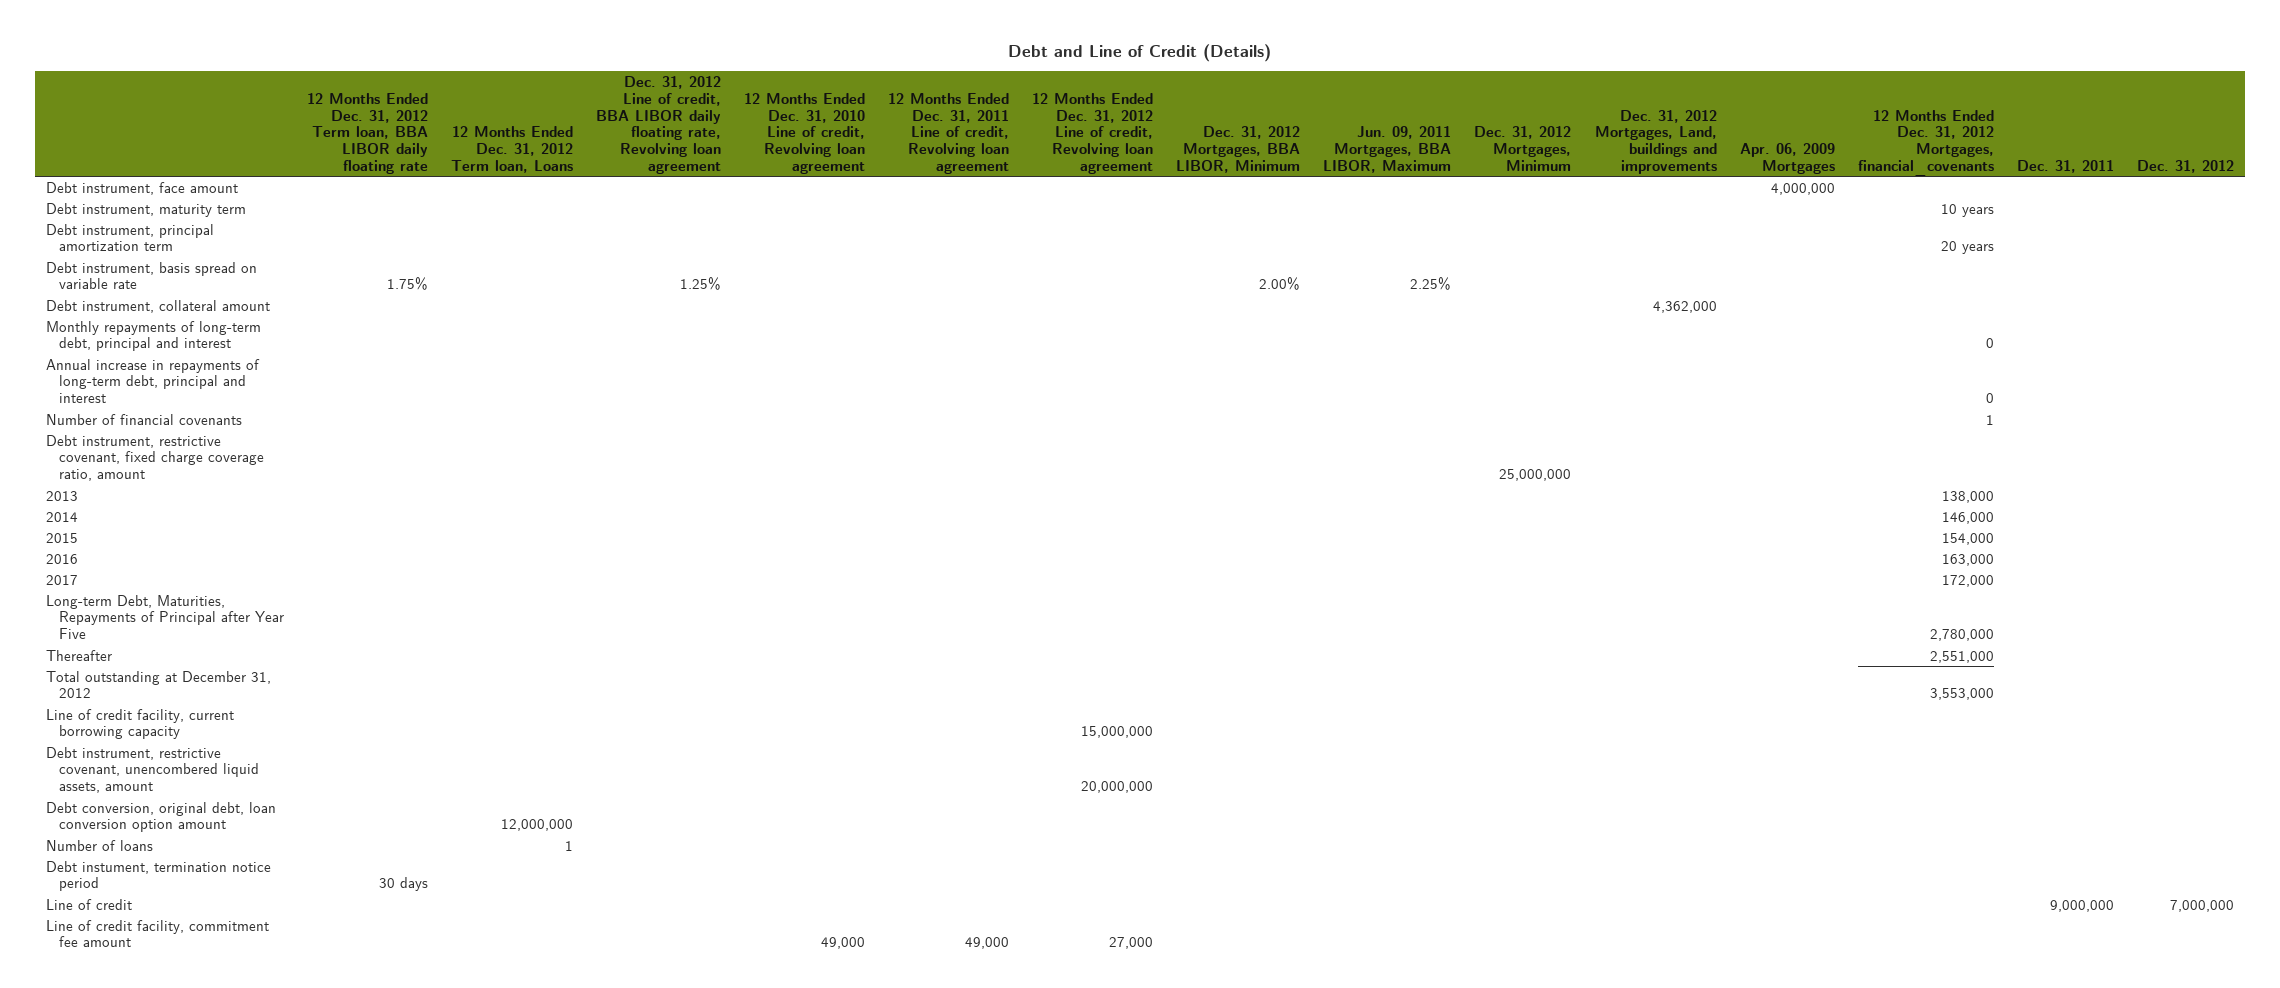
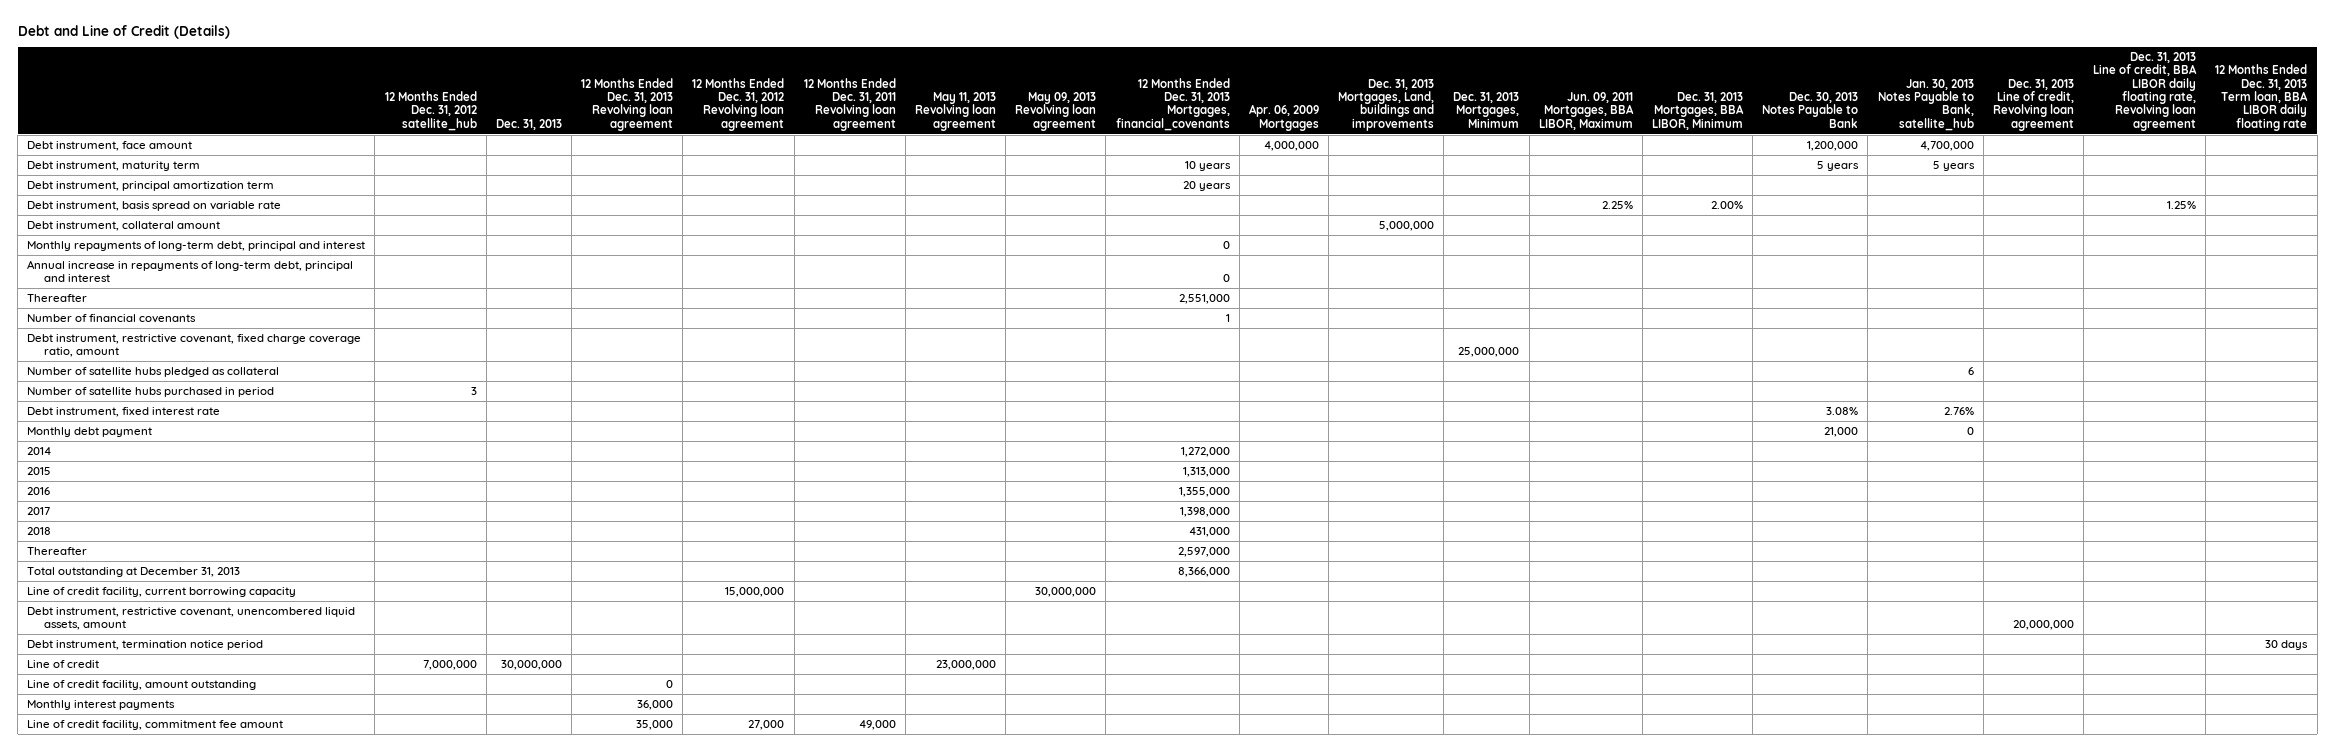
- | 12 Months Ended Dec. 31, 2012 Term loan, BBA LIBOR daily floating rate | 12 Months Ended Dec. 31, 2012 Term loan, Loans | Dec. 31, 2012 Line of credit, BBA LIBOR daily floating rate, Revolving loan agreement | 12 Months Ended Dec. 31, 2010 Line of credit, Revolving loan agreement | 12 Months Ended Dec. 31, 2011 Line of credit, Revolving loan agreement | 12 Months Ended Dec. 31, 2012 Line of credit, Revolving loan agreement | Dec. 31, 2012 Mortgages, BBA LIBOR, Minimum | Jun. 09, 2011 Mortgages, BBA LIBOR, Maximum | Dec. 31, 2012 Mortgages, Minimum | Dec. 31, 2012 Mortgages, Land, buildings and improvements | Apr. 06, 2009 Mortgages | 12 Months Ended Dec. 31, 2012 Mortgages, financial_covenants | Dec. 31, 2011 | Dec. 31, 2012
+ | 12 Months Ended Dec. 31, 2012 satellite_hub | Dec. 31, 2013 | 12 Months Ended Dec. 31, 2013 Revolving loan agreement | 12 Months Ended Dec. 31, 2012 Revolving loan agreement | 12 Months Ended Dec. 31, 2011 Revolving loan agreement | May 11, 2013 Revolving loan agreement | May 09, 2013 Revolving loan agreement | 12 Months Ended Dec. 31, 2013 Mortgages, financial_covenants | Apr. 06, 2009 Mortgages | Dec. 31, 2013 Mortgages, Land, buildings and improvements | Dec. 31, 2013 Mortgages, Minimum | Jun. 09, 2011 Mortgages, BBA LIBOR, Maximum | Dec. 31, 2013 Mortgages, BBA LIBOR, Minimum | Dec. 30, 2013 Notes Payable to Bank | Jan. 30, 2013 Notes Payable to Bank, satellite_hub | Dec. 31, 2013 Line of credit, Revolving loan agreement | Dec. 31, 2013 Line of credit, BBA LIBOR daily floating rate, Revolving loan agreement | 12 Months Ended Dec. 31, 2013 Term loan, BBA LIBOR daily floating rate
+ Thereafter | | | | | | | | 2,551,000 | | | | | | | | | |
- 2013 | | | | | | | | | | | | 138,000 | |
+ Number of satellite hubs pledged as collateral | | | | | | | | | | | | | | | 6 | | |
+ Number of satellite hubs purchased in period | 3 | | | | | | | | | | | | | | | | |
+ Debt instrument, fixed interest rate | | | | | | | | | | | | | | 3.08% | 2.76% | | |
+ Monthly debt payment | | | | | | | | | | | | | | 21,000 | 0 | | |
- Long-term Debt, Maturities, Repayments of Principal after Year Five | | | | | | | | | | | | 2,780,000 | |
+ 2018 | | | | | | | | 431,000 | | | | | | | | | |
- Total outstanding at December 31, 2012 | | | | | | | | | | | | 3,553,000 | |
+ Total outstanding at December 31, 2013 | | | | | | | | 8,366,000 | | | | | | | | | |
- Debt conversion, original debt, loan conversion option amount | | 12,000,000 | | | | | | | | | | | |
- Number of loans | | 1 | | | | | | | | | | | |
- Debt instument, termination notice period | 30 days | | | | | | | | | | | | |
+ Debt instrument, termination notice period | | | | | | | | | | | | | | | | | | 30 days
+ Line of credit facility, amount outstanding | | | 0 | | | | | | | | | | | | | | |
+ Monthly interest payments | | | 36,000 | | | | | | | | | | | | | | |

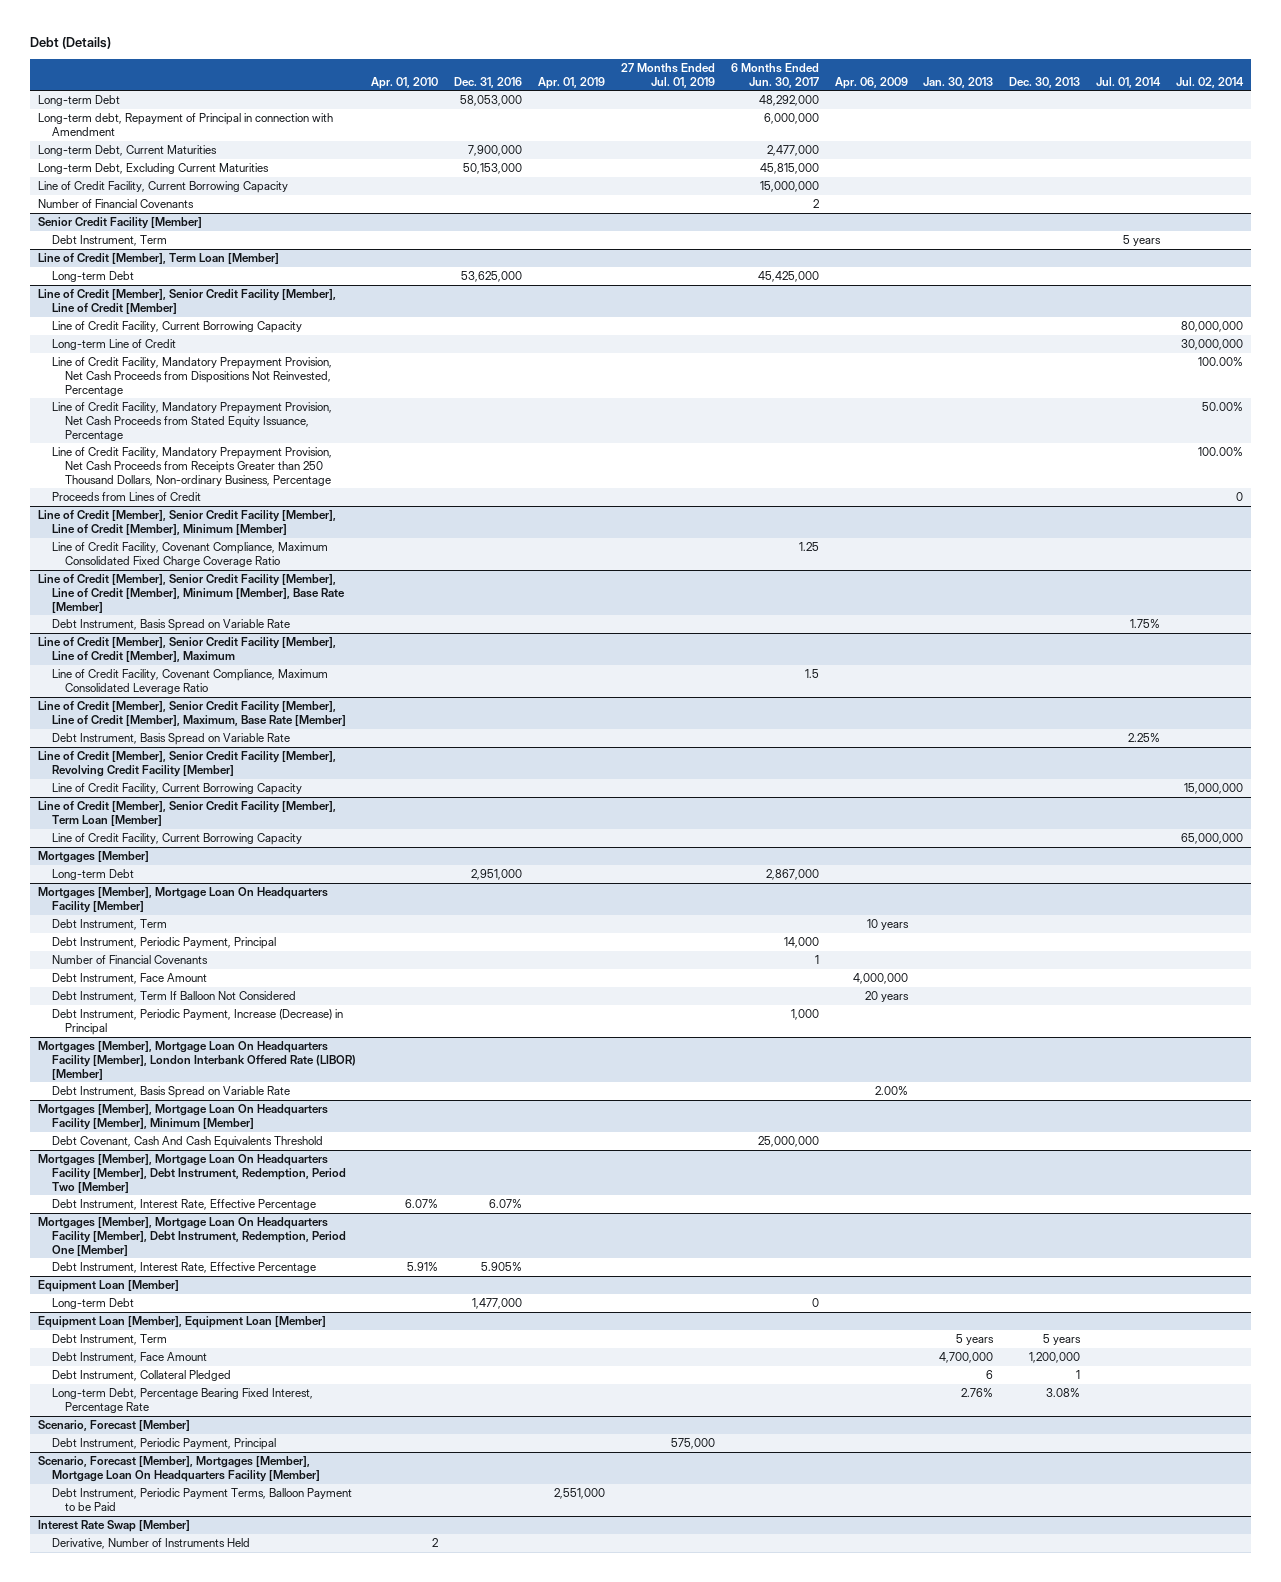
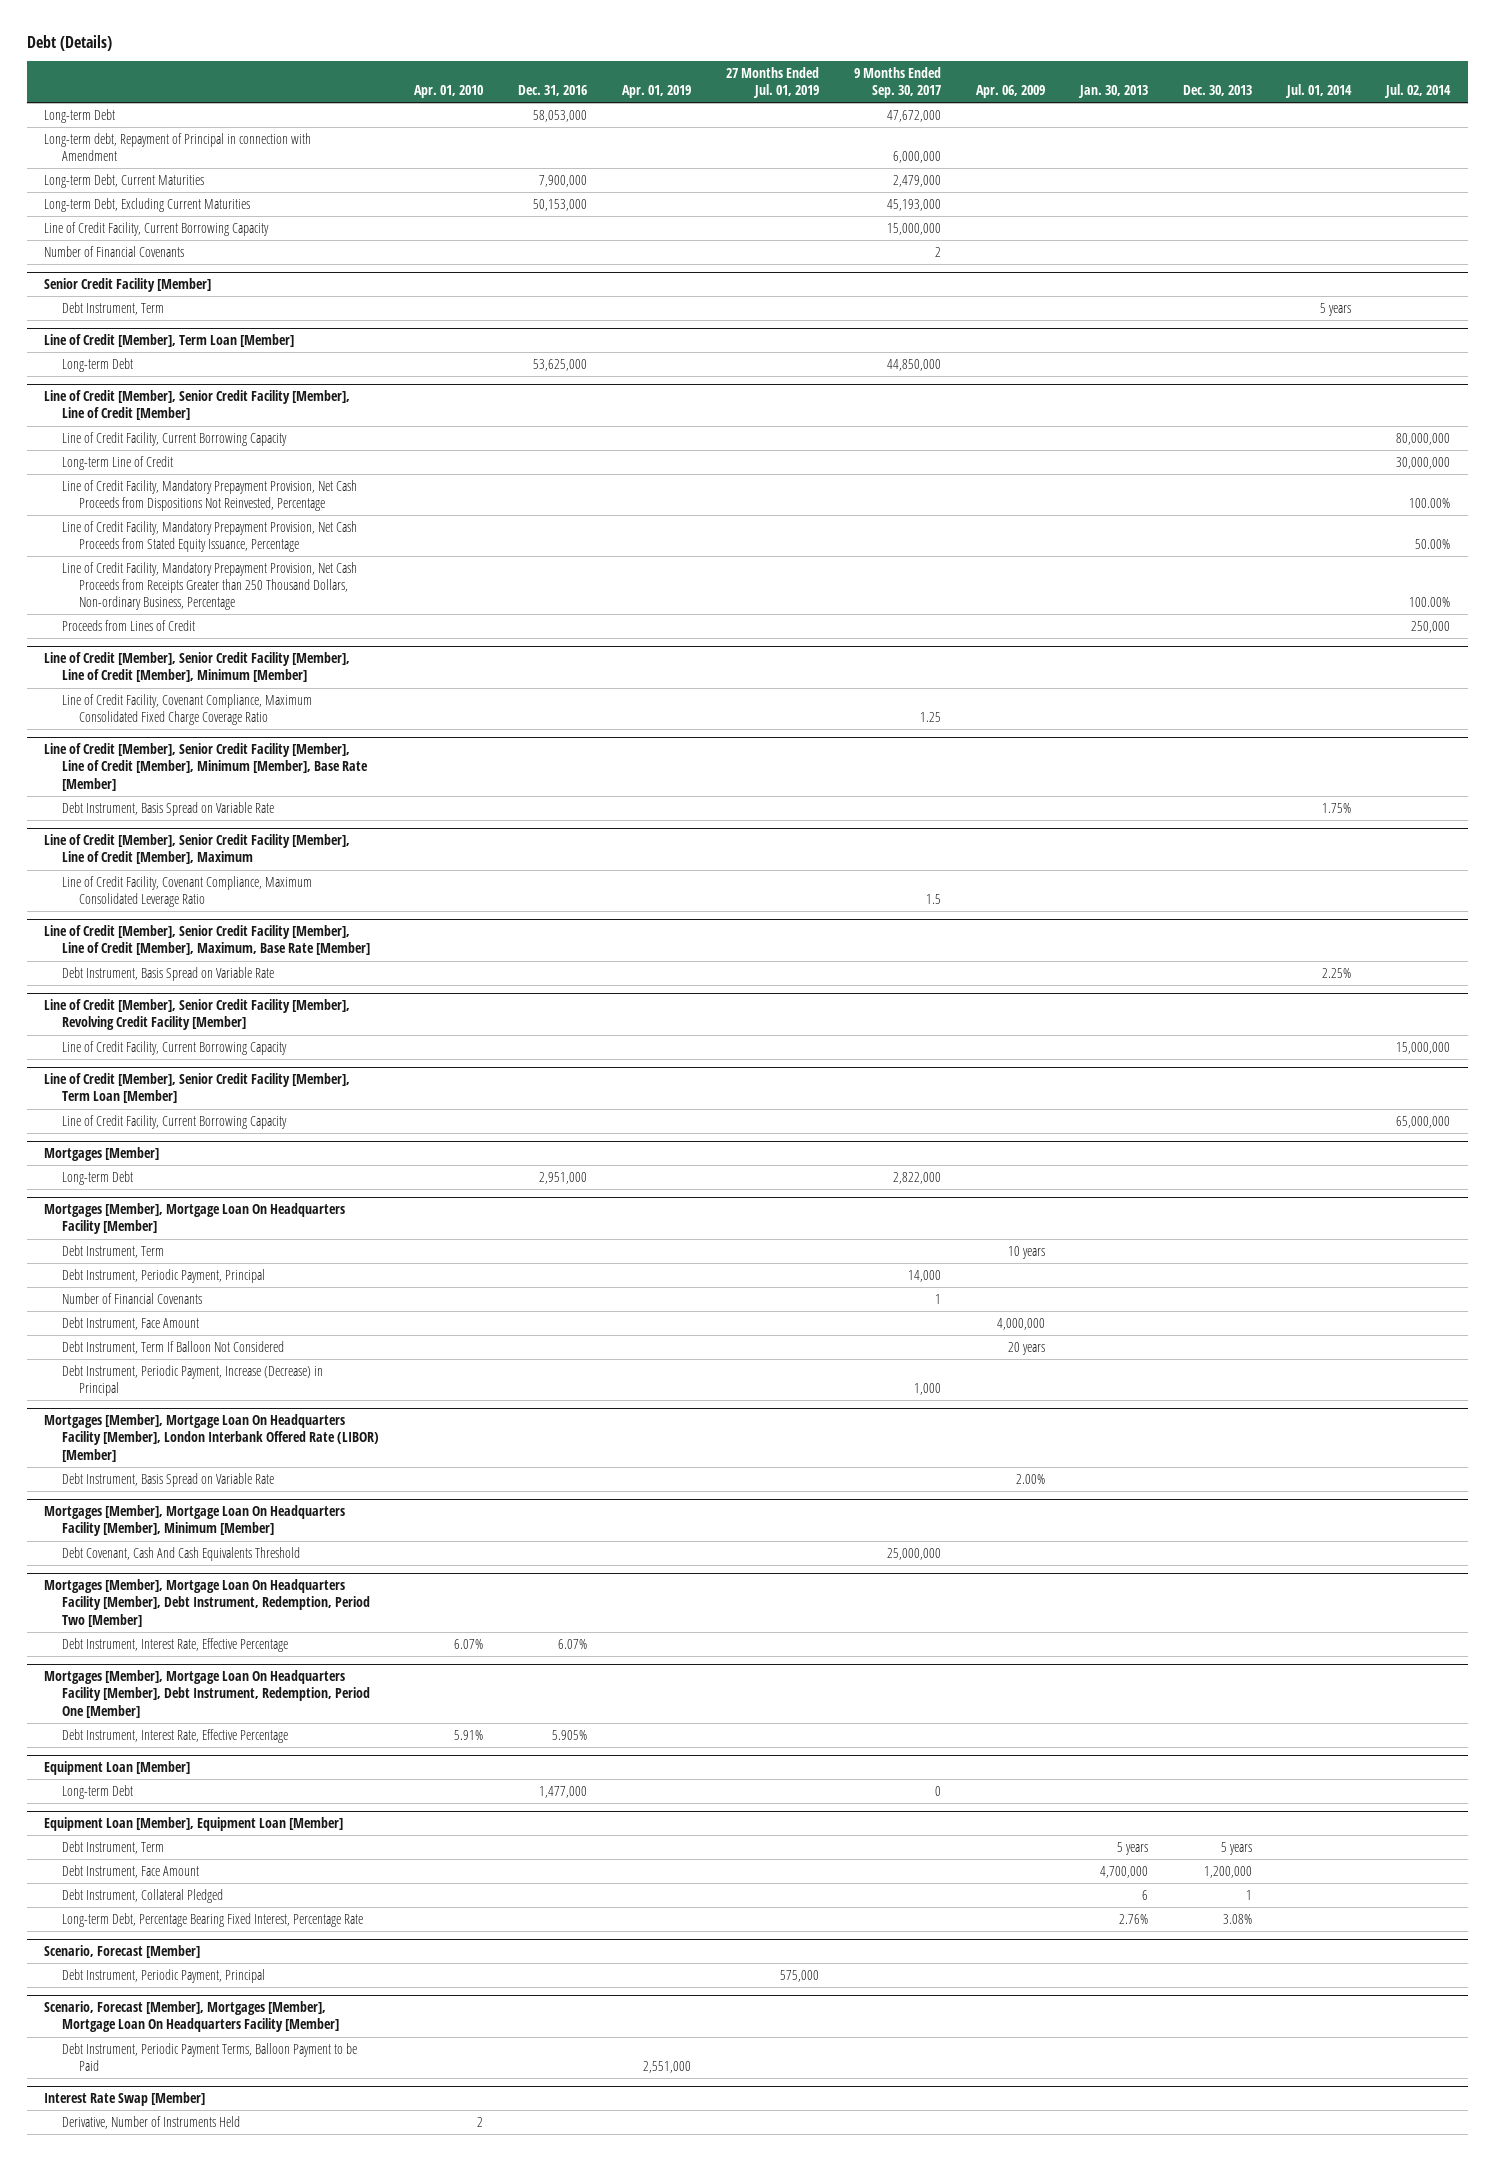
- | Apr. 01, 2010 | Dec. 31, 2016 | Apr. 01, 2019 | 27 Months Ended Jul. 01, 2019 | 6 Months Ended Jun. 30, 2017 | Apr. 06, 2009 | Jan. 30, 2013 | Dec. 30, 2013 | Jul. 01, 2014 | Jul. 02, 2014
+ | Apr. 01, 2010 | Dec. 31, 2016 | Apr. 01, 2019 | 27 Months Ended Jul. 01, 2019 | 9 Months Ended Sep. 30, 2017 | Apr. 06, 2009 | Jan. 30, 2013 | Dec. 30, 2013 | Jul. 01, 2014 | Jul. 02, 2014
@ Line of Credit [Member], Senior Credit Facility [Member], Line of Credit [Member]
- Proceeds from Lines of Credit | | | | | | | | | | 0
+ Proceeds from Lines of Credit | | | | | | | | | | 250,000

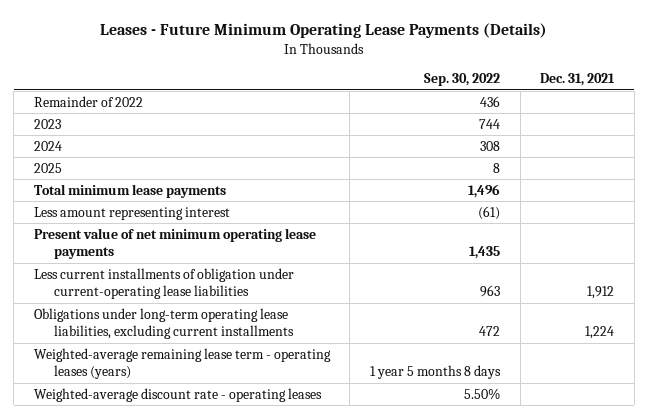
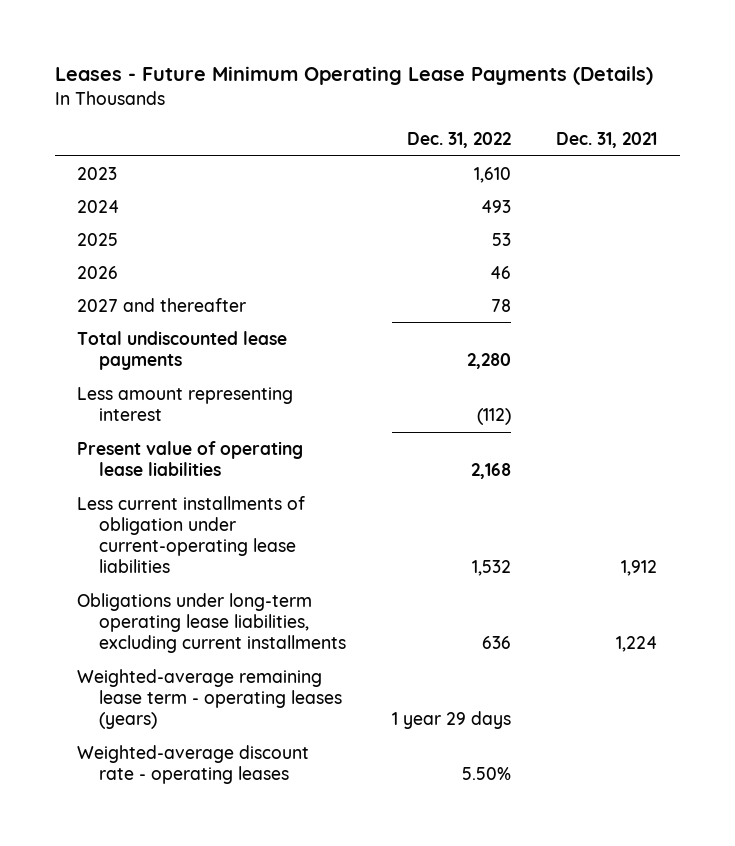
- | Sep. 30, 2022 | Dec. 31, 2021
+ | Dec. 31, 2022 | Dec. 31, 2021
- Remainder of 2022 | 436 |
- Total minimum lease payments | 1,496 |
+ 2026 | 46 |
+ 2027 and thereafter | 78 |
+ Total undiscounted lease payments | 2,280 |
- Present value of net minimum operating lease payments | 1,435 |
+ Present value of operating lease liabilities | 2,168 |

